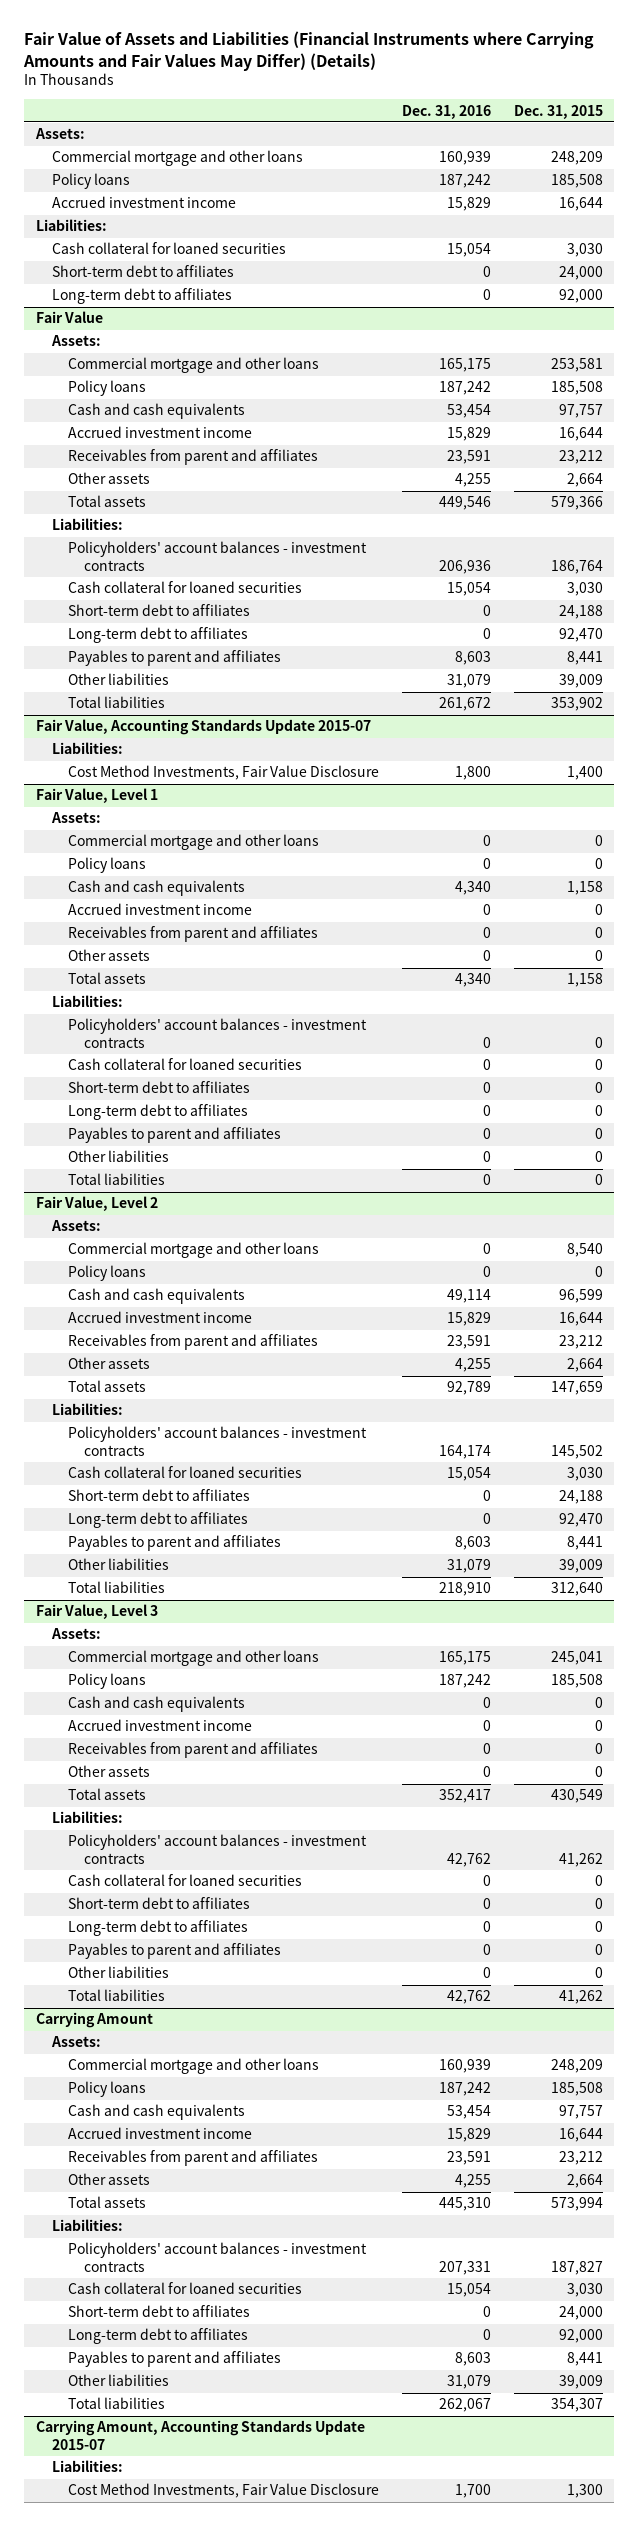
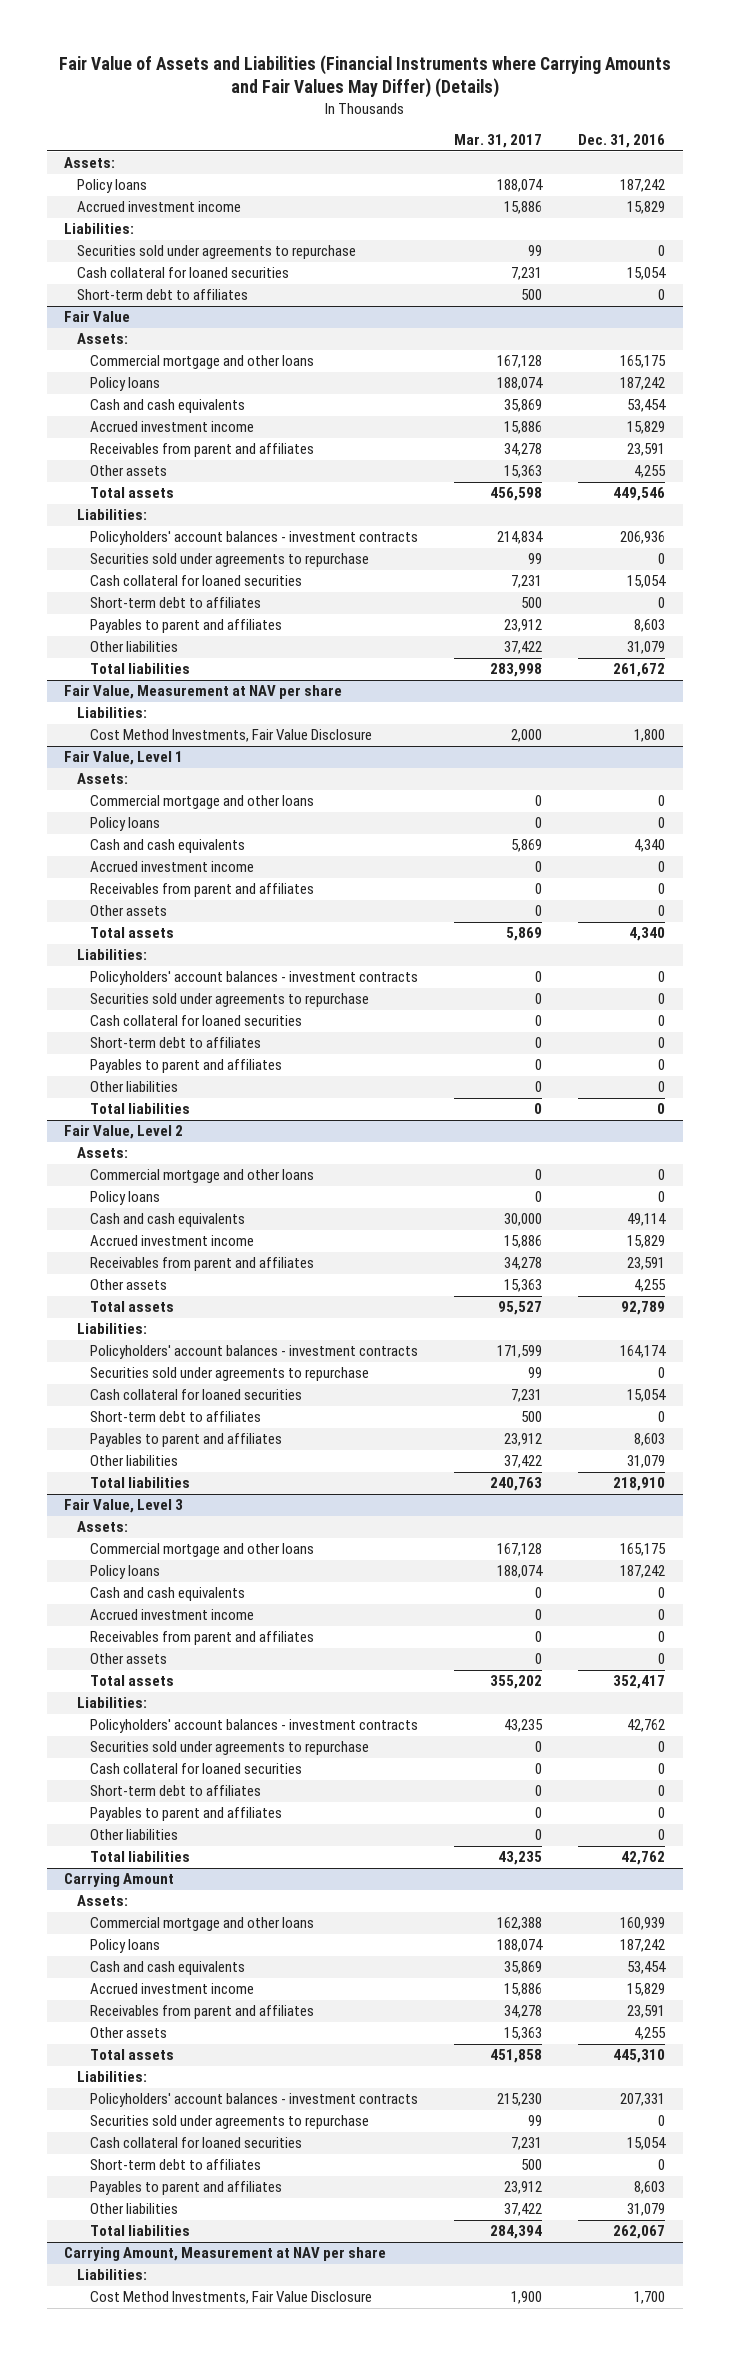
- | Dec. 31, 2016 | Dec. 31, 2015
+ | Mar. 31, 2017 | Dec. 31, 2016
- Commercial mortgage and other loans | 160,939 | 248,209
+ Securities sold under agreements to repurchase | 99 | 0
- Long-term debt to affiliates | 0 | 92,000
@ Fair Value
+ Securities sold under agreements to repurchase | 99 | 0
- Long-term debt to affiliates | 0 | 92,470
- Fair Value, Accounting Standards Update 2015-07
+ Fair Value, Measurement at NAV per share
@ Fair Value, Level 1
+ Securities sold under agreements to repurchase | 0 | 0
- Long-term debt to affiliates | 0 | 0
@ Fair Value, Level 2
+ Securities sold under agreements to repurchase | 99 | 0
- Long-term debt to affiliates | 0 | 92,470
@ Fair Value, Level 3
+ Securities sold under agreements to repurchase | 0 | 0
- Long-term debt to affiliates | 0 | 0
@ Carrying Amount
+ Securities sold under agreements to repurchase | 99 | 0
- Long-term debt to affiliates | 0 | 92,000
- Carrying Amount, Accounting Standards Update 2015-07
+ Carrying Amount, Measurement at NAV per share

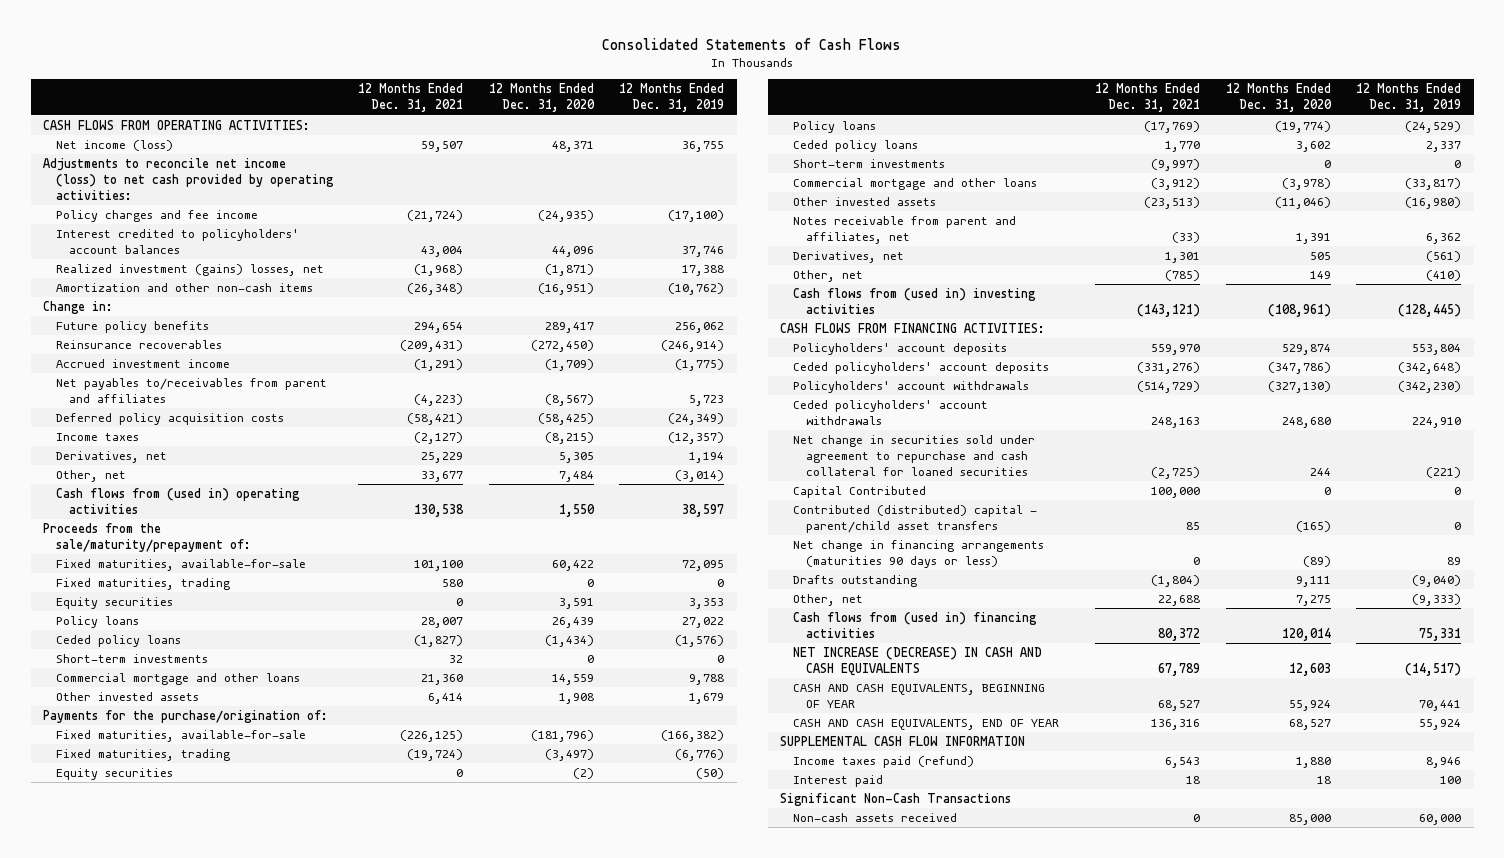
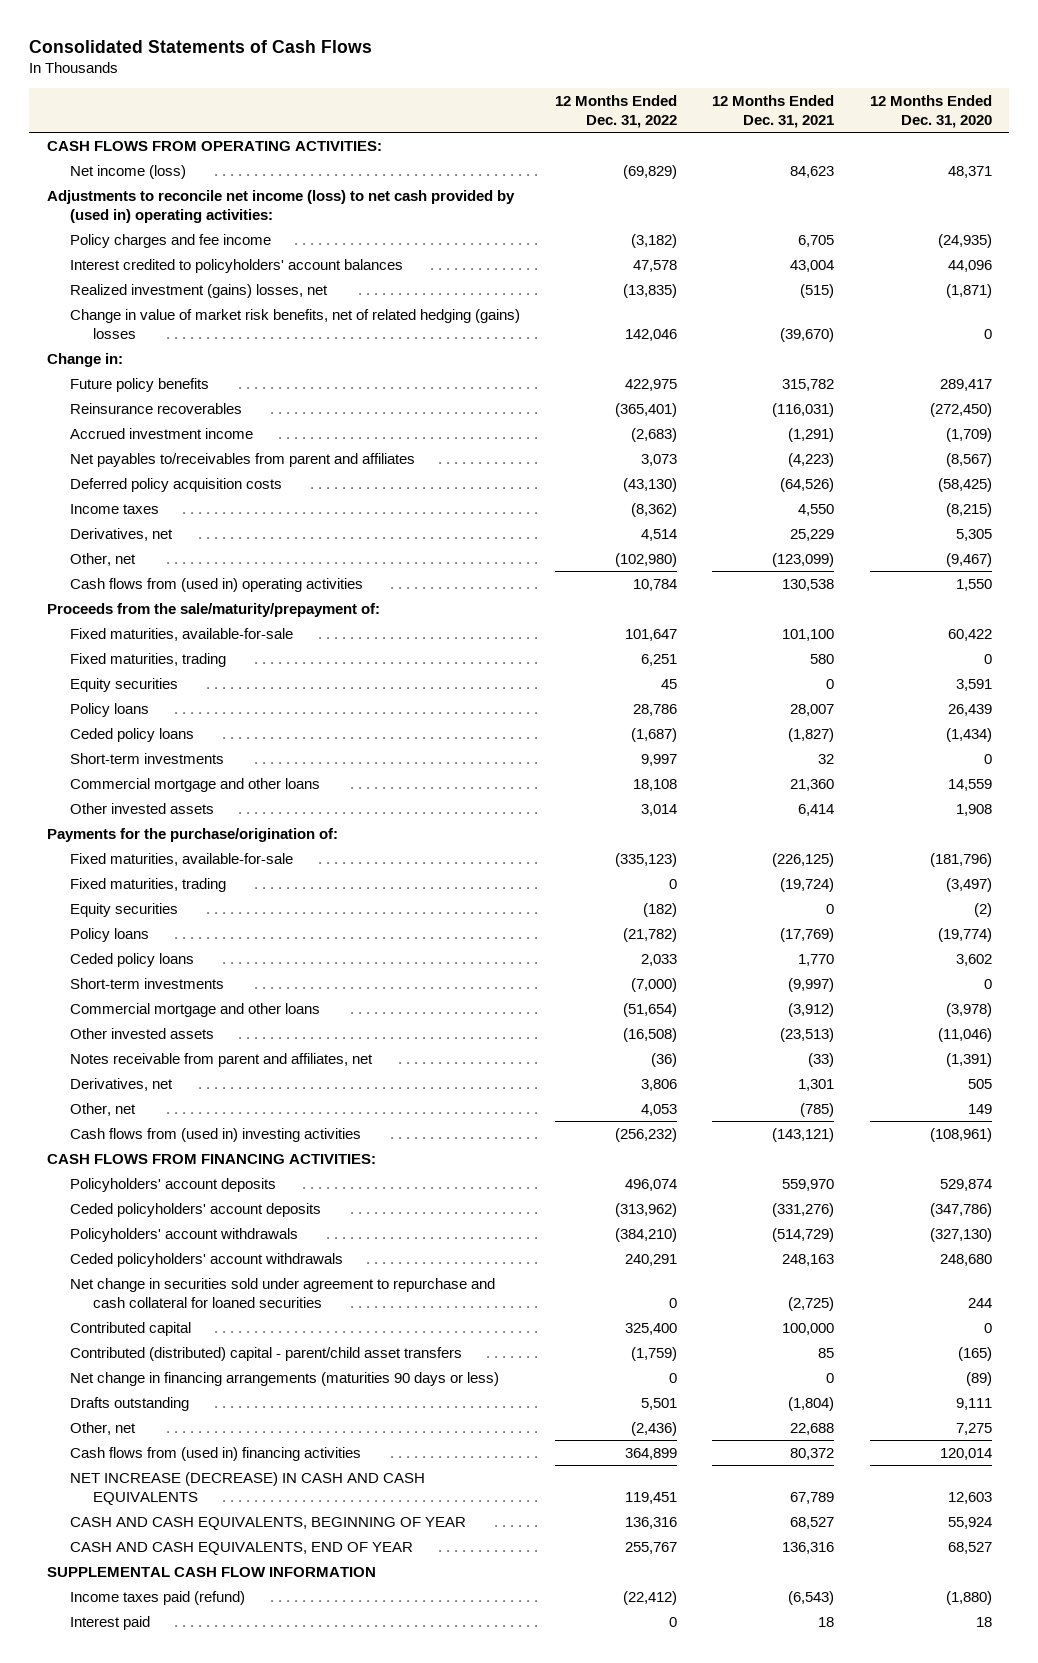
- | 12 Months Ended Dec. 31, 2021 | 12 Months Ended Dec. 31, 2020 | 12 Months Ended Dec. 31, 2019
+ | 12 Months Ended Dec. 31, 2022 | 12 Months Ended Dec. 31, 2021 | 12 Months Ended Dec. 31, 2020
- Net income (loss) | 59,507 | 48,371 | 36,755
- Adjustments to reconcile net income (loss) to net cash provided by operating activities:
- Policy charges and fee income | (21,724) | (24,935) | (17,100)
+ Net income (loss) | (69,829) | 84,623 | 48,371
+ Adjustments to reconcile net income (loss) to net cash provided by (used in) operating activities:
+ Policy charges and fee income | (3,182) | 6,705 | (24,935)
- Realized investment (gains) losses, net | (1,968) | (1,871) | 17,388
- Amortization and other non-cash items | (26,348) | (16,951) | (10,762)
+ Realized investment (gains) losses, net | (13,835) | (515) | (1,871)
+ Change in value of market risk benefits, net of related hedging (gains) losses | 142,046 | (39,670) | 0
- Future policy benefits | 294,654 | 289,417 | 256,062
- Reinsurance recoverables | (209,431) | (272,450) | (246,914)
+ Future policy benefits | 422,975 | 315,782 | 289,417
+ Reinsurance recoverables | (365,401) | (116,031) | (272,450)
- Deferred policy acquisition costs | (58,421) | (58,425) | (24,349)
- Income taxes | (2,127) | (8,215) | (12,357)
+ Deferred policy acquisition costs | (43,130) | (64,526) | (58,425)
+ Income taxes | (8,362) | 4,550 | (8,215)
- Other, net | 33,677 | 7,484 | (3,014)
+ Other, net | (102,980) | (123,099) | (9,467)
- Notes receivable from parent and affiliates, net | (33) | 1,391 | 6,362
+ Notes receivable from parent and affiliates, net | (36) | (33) | (1,391)
- Capital Contributed | 100,000 | 0 | 0
+ Contributed capital | 325,400 | 100,000 | 0
- Income taxes paid (refund) | 6,543 | 1,880 | 8,946
+ Income taxes paid (refund) | (22,412) | (6,543) | (1,880)
- Significant Non-Cash Transactions
- Non-cash assets received | 0 | 85,000 | 60,000

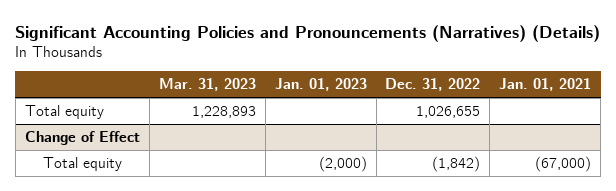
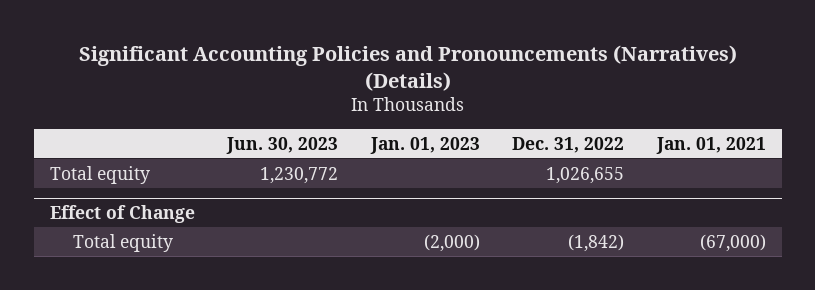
- | Mar. 31, 2023 | Jan. 01, 2023 | Dec. 31, 2022 | Jan. 01, 2021
+ | Jun. 30, 2023 | Jan. 01, 2023 | Dec. 31, 2022 | Jan. 01, 2021
- Change of Effect
+ Effect of Change

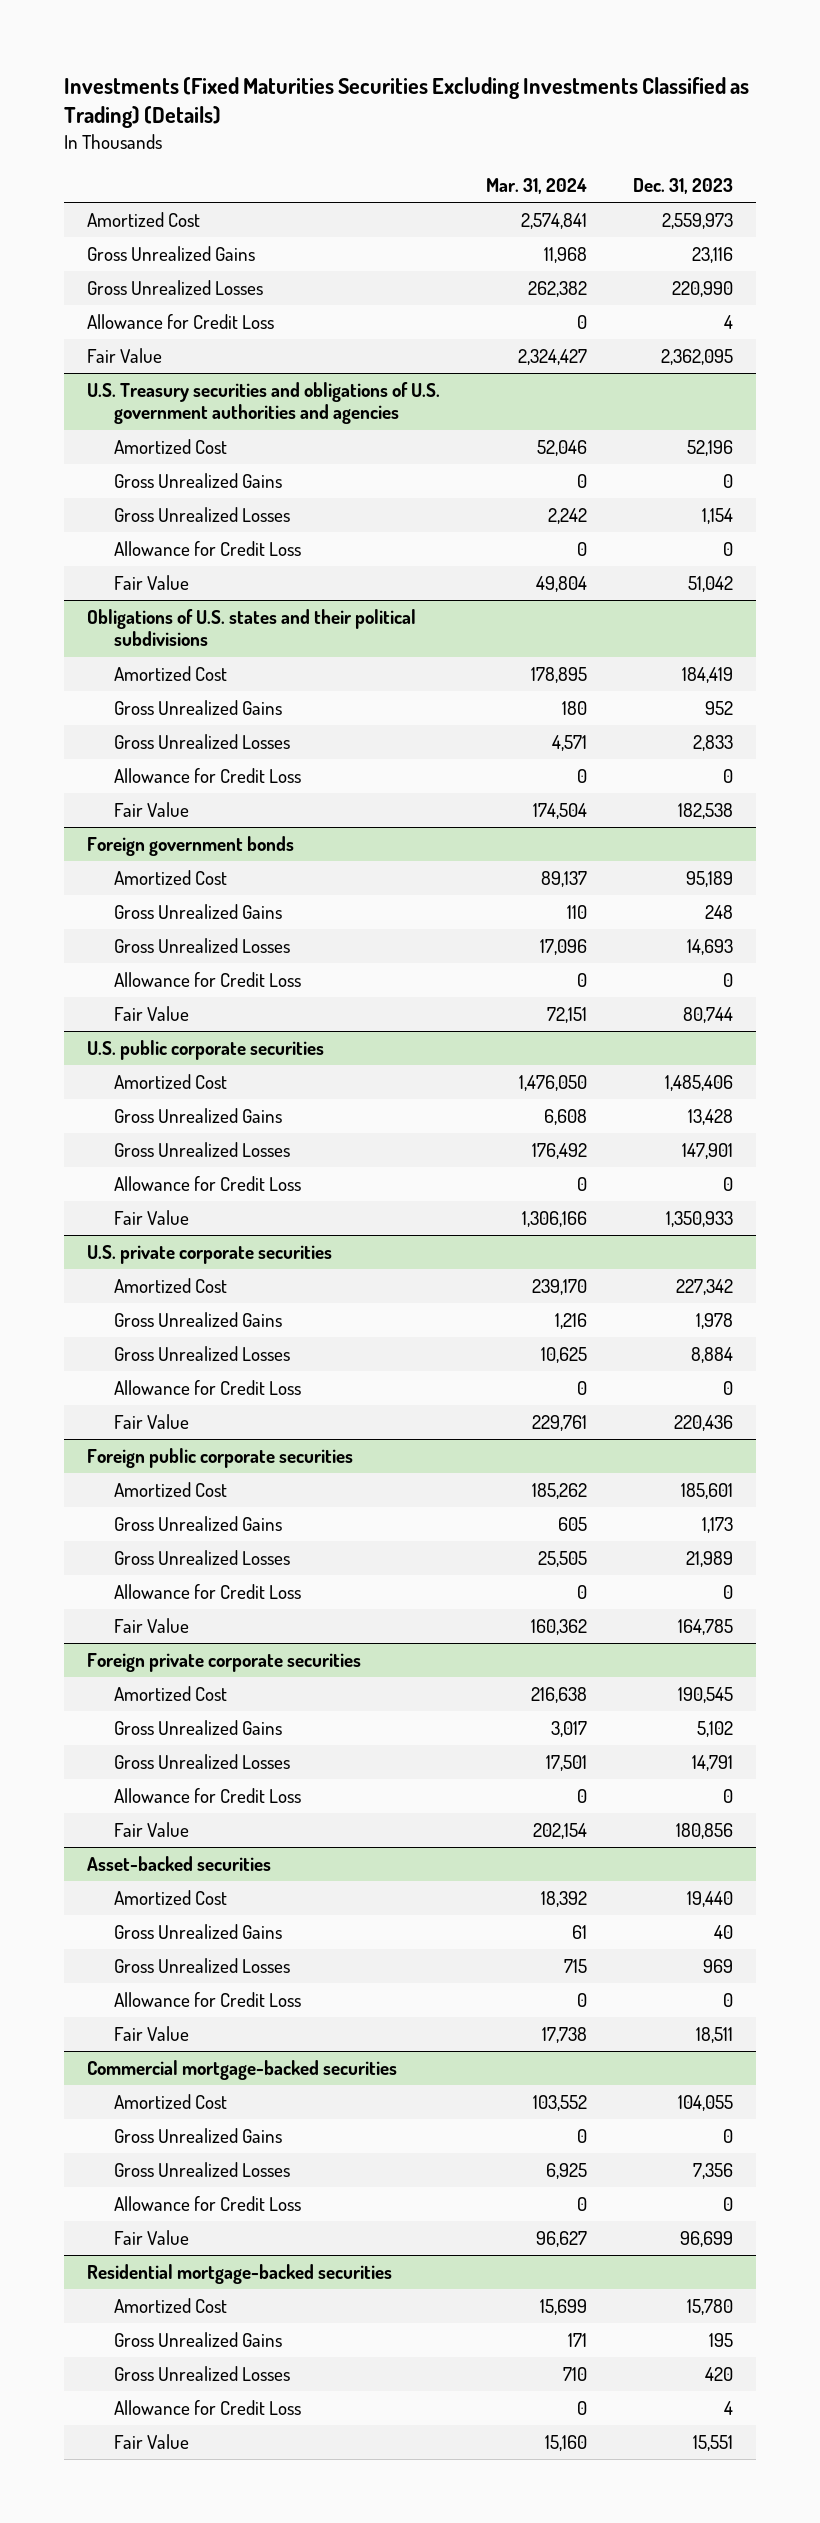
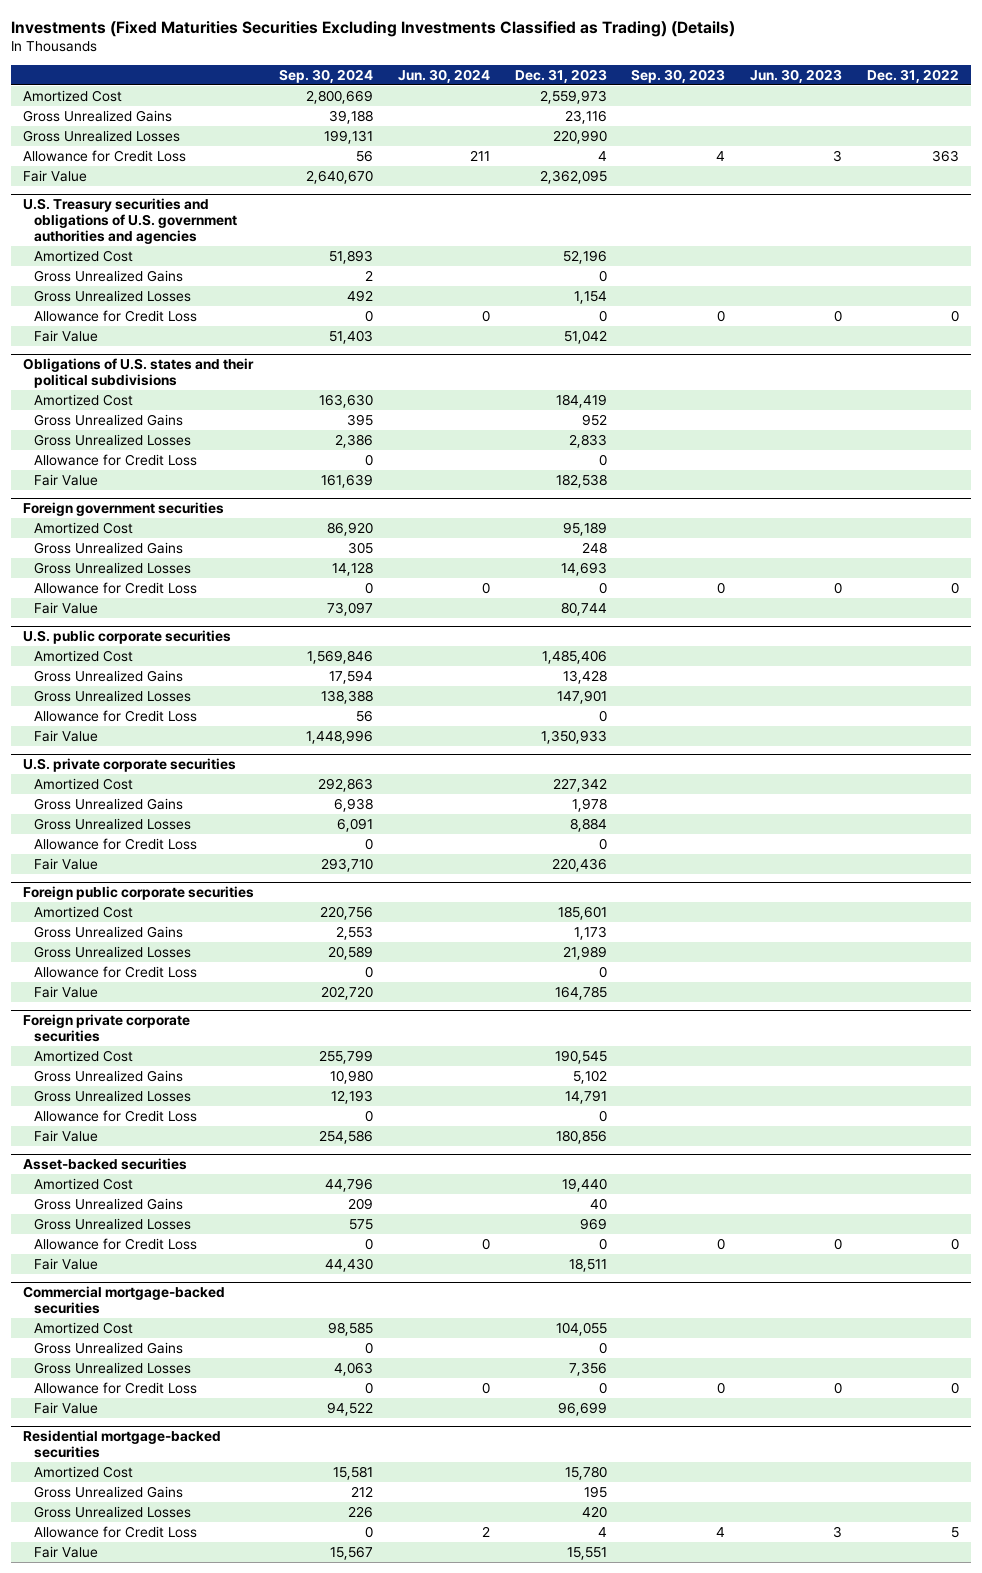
- | Mar. 31, 2024 | Dec. 31, 2023
+ | Sep. 30, 2024 | Jun. 30, 2024 | Dec. 31, 2023 | Sep. 30, 2023 | Jun. 30, 2023 | Dec. 31, 2022
- Foreign government bonds
+ Foreign government securities

